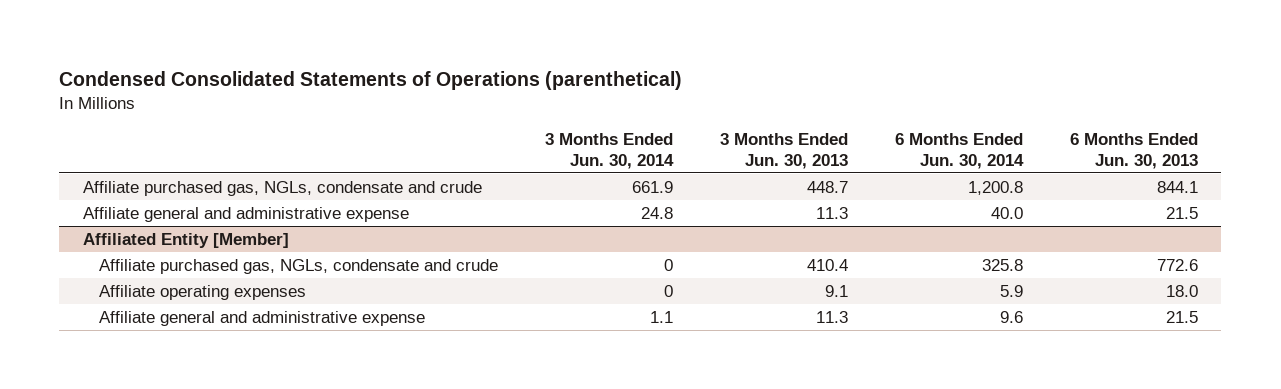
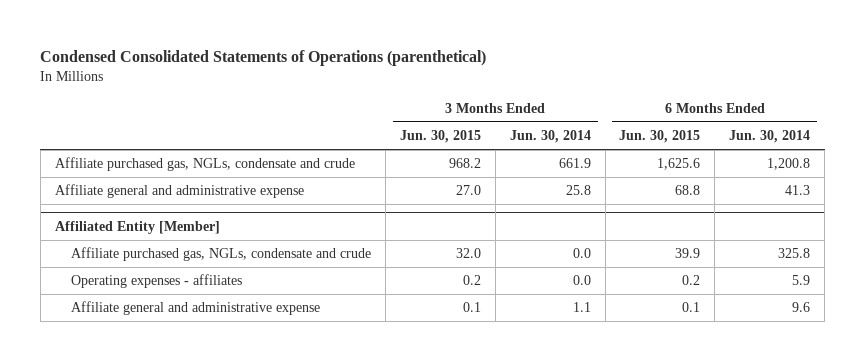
- | 3 Months Ended Jun. 30, 2014 | 3 Months Ended Jun. 30, 2013 | 6 Months Ended Jun. 30, 2014 | 6 Months Ended Jun. 30, 2013
+ | 3 Months Ended Jun. 30, 2015 | 3 Months Ended Jun. 30, 2014 | 6 Months Ended Jun. 30, 2015 | 6 Months Ended Jun. 30, 2014
- Affiliate general and administrative expense | 24.8 | 11.3 | 40.0 | 21.5
+ Affiliate general and administrative expense | 27.0 | 25.8 | 68.8 | 41.3
@ Affiliated Entity [Member]
- Affiliate purchased gas, NGLs, condensate and crude | 0 | 410.4 | 325.8 | 772.6
- Affiliate operating expenses | 0 | 9.1 | 5.9 | 18.0
+ Affiliate purchased gas, NGLs, condensate and crude | 32.0 | 0.0 | 39.9 | 325.8
+ Operating expenses - affiliates | 0.2 | 0.0 | 0.2 | 5.9

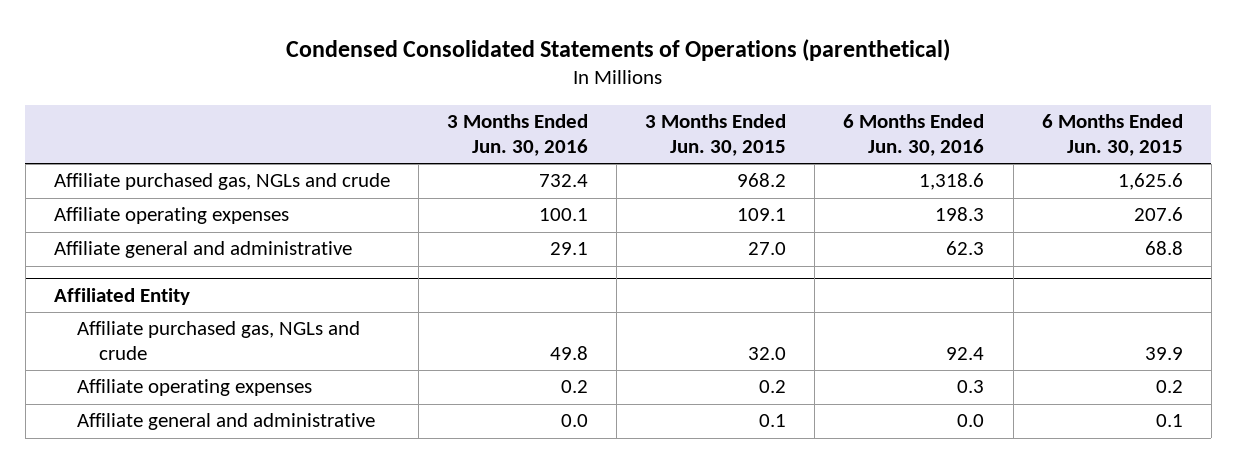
- | 3 Months Ended Jun. 30, 2015 | 3 Months Ended Jun. 30, 2014 | 6 Months Ended Jun. 30, 2015 | 6 Months Ended Jun. 30, 2014
+ | 3 Months Ended Jun. 30, 2016 | 3 Months Ended Jun. 30, 2015 | 6 Months Ended Jun. 30, 2016 | 6 Months Ended Jun. 30, 2015
- Affiliate purchased gas, NGLs, condensate and crude | 968.2 | 661.9 | 1,625.6 | 1,200.8
- Affiliate general and administrative expense | 27.0 | 25.8 | 68.8 | 41.3
- Affiliated Entity [Member]
- Affiliate purchased gas, NGLs, condensate and crude | 32.0 | 0.0 | 39.9 | 325.8
- Operating expenses - affiliates | 0.2 | 0.0 | 0.2 | 5.9
- Affiliate general and administrative expense | 0.1 | 1.1 | 0.1 | 9.6
+ Affiliate purchased gas, NGLs and crude | 732.4 | 968.2 | 1,318.6 | 1,625.6
+ Affiliate operating expenses | 100.1 | 109.1 | 198.3 | 207.6
+ Affiliate general and administrative | 29.1 | 27.0 | 62.3 | 68.8
+ Affiliated Entity
+ Affiliate purchased gas, NGLs and crude | 49.8 | 32.0 | 92.4 | 39.9
+ Affiliate operating expenses | 0.2 | 0.2 | 0.3 | 0.2
+ Affiliate general and administrative | 0.0 | 0.1 | 0.0 | 0.1

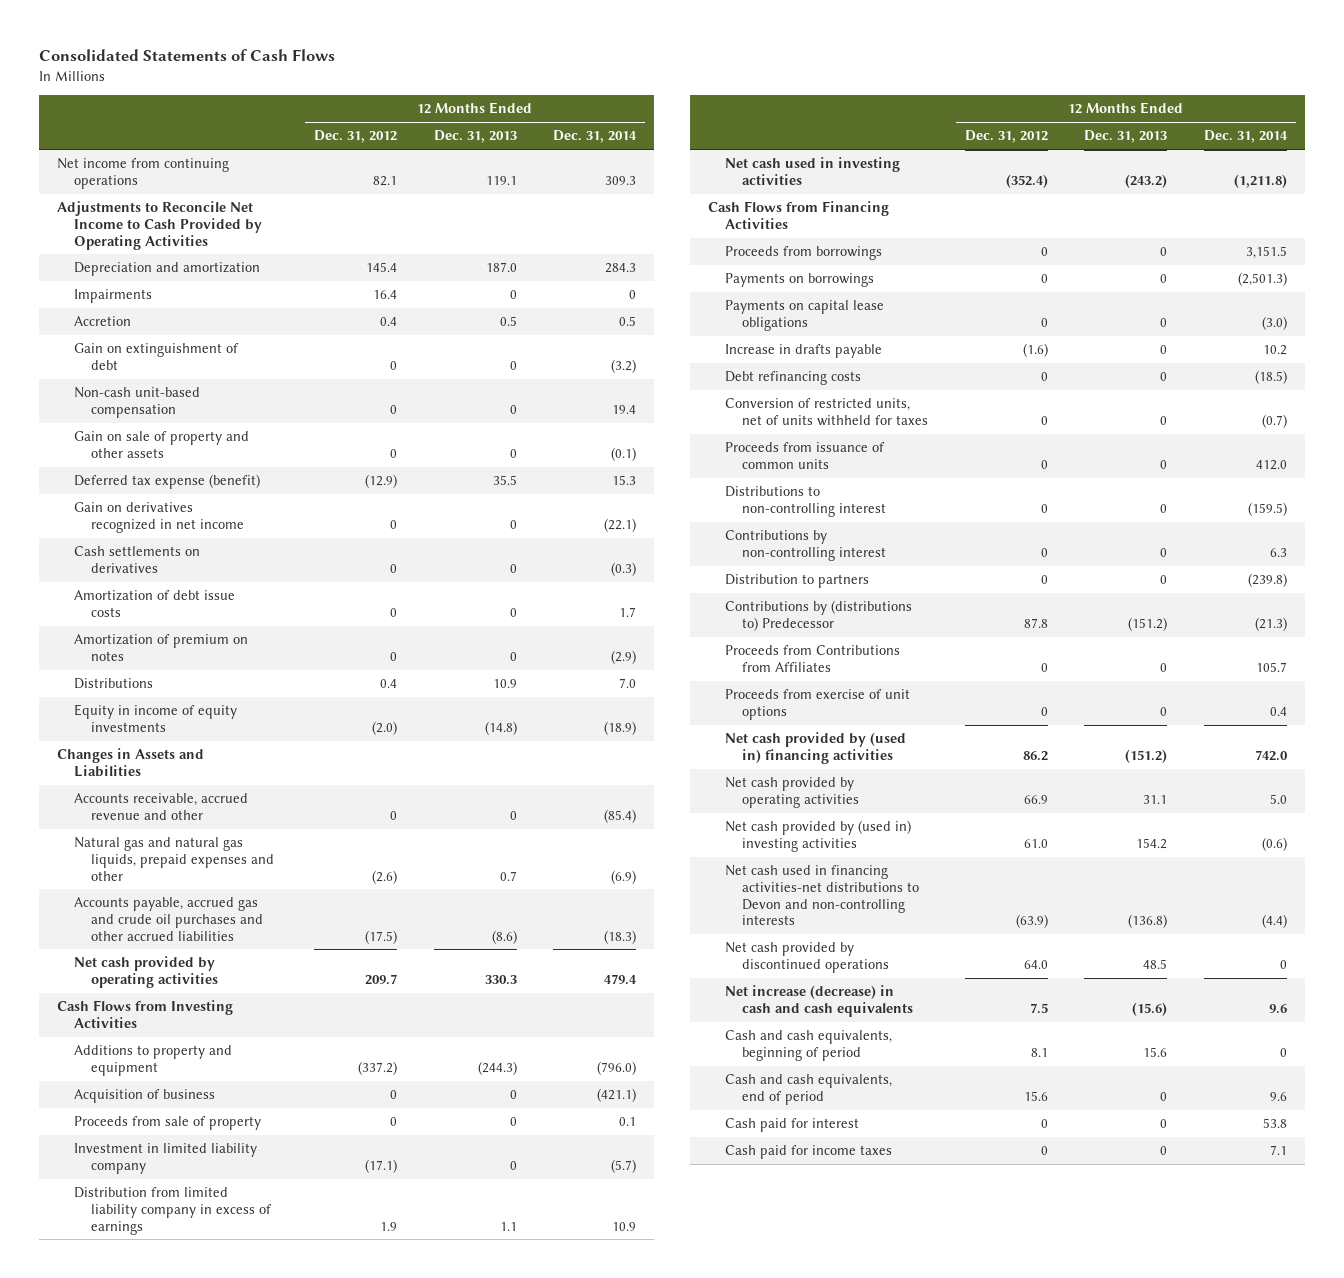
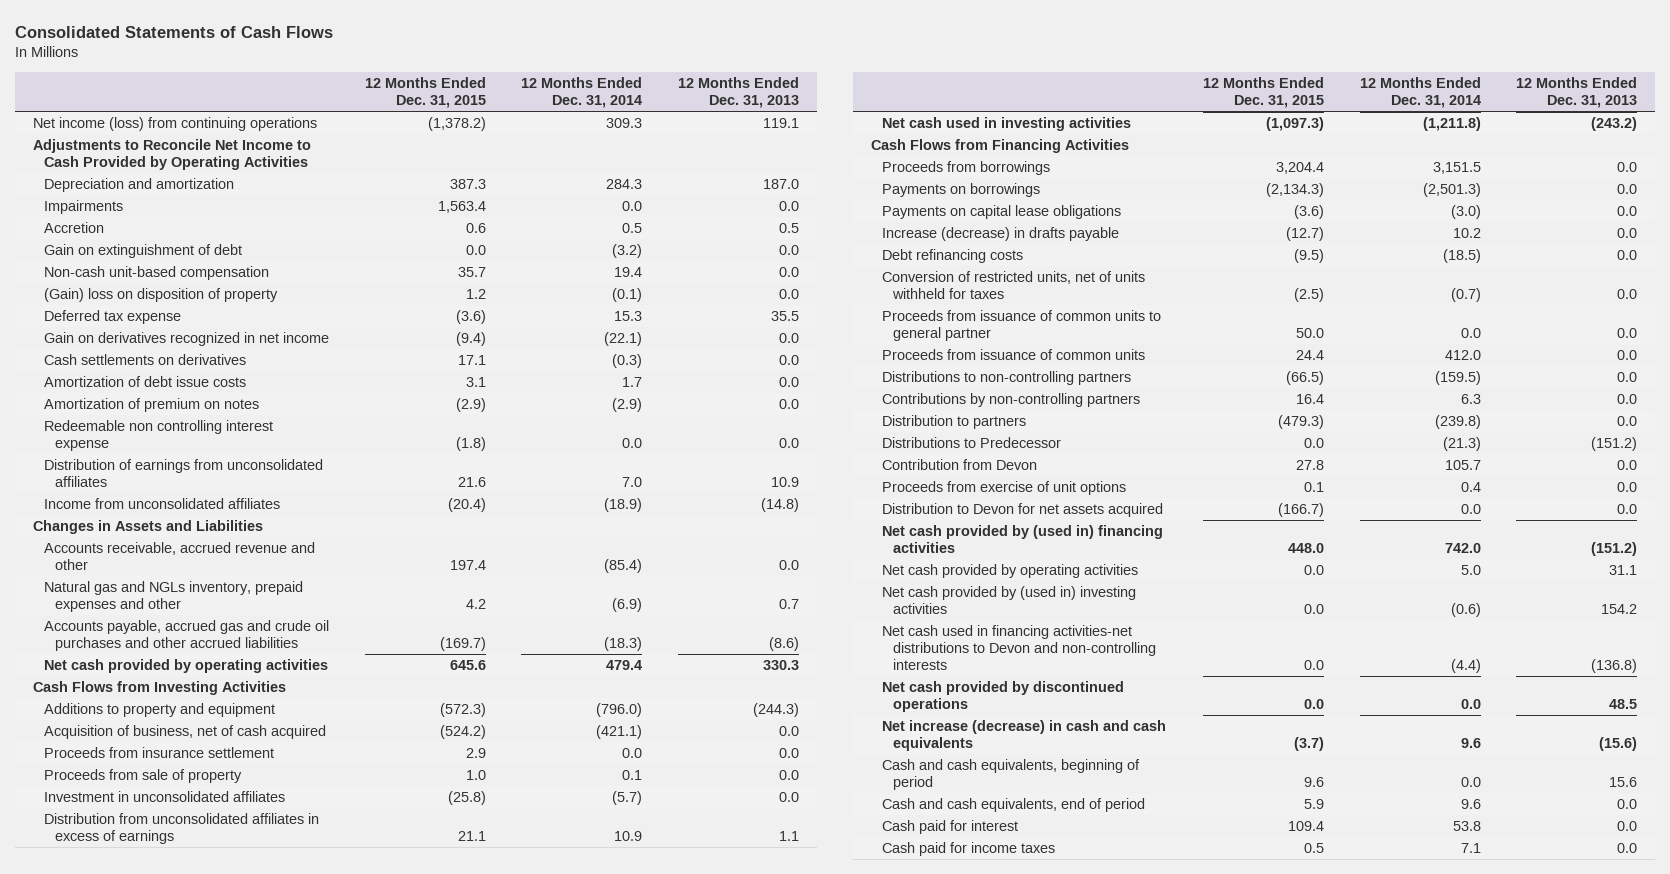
- | 12 Months Ended Dec. 31, 2012 | 12 Months Ended Dec. 31, 2013 | 12 Months Ended Dec. 31, 2014
+ | 12 Months Ended Dec. 31, 2015 | 12 Months Ended Dec. 31, 2014 | 12 Months Ended Dec. 31, 2013
- Net income from continuing operations | 82.1 | 119.1 | 309.3
+ Net income (loss) from continuing operations | (1,378.2) | 309.3 | 119.1
- Impairments | 16.4 | 0 | 0
+ Impairments | 1,563.4 | 0.0 | 0.0
- Gain on extinguishment of debt | 0 | 0 | (3.2)
- Non-cash unit-based compensation | 0 | 0 | 19.4
- Gain on sale of property and other assets | 0 | 0 | (0.1)
- Deferred tax expense (benefit) | (12.9) | 35.5 | 15.3
- Gain on derivatives recognized in net income | 0 | 0 | (22.1)
- Cash settlements on derivatives | 0 | 0 | (0.3)
- Amortization of debt issue costs | 0 | 0 | 1.7
- Amortization of premium on notes | 0 | 0 | (2.9)
- Distributions | 0.4 | 10.9 | 7.0
- Equity in income of equity investments | (2.0) | (14.8) | (18.9)
+ Gain on extinguishment of debt | 0.0 | (3.2) | 0.0
+ Non-cash unit-based compensation | 35.7 | 19.4 | 0.0
+ (Gain) loss on disposition of property | 1.2 | (0.1) | 0.0
+ Deferred tax expense | (3.6) | 15.3 | 35.5
+ Gain on derivatives recognized in net income | (9.4) | (22.1) | 0.0
+ Cash settlements on derivatives | 17.1 | (0.3) | 0.0
+ Amortization of debt issue costs | 3.1 | 1.7 | 0.0
+ Amortization of premium on notes | (2.9) | (2.9) | 0.0
+ Redeemable non controlling interest expense | (1.8) | 0.0 | 0.0
+ Distribution of earnings from unconsolidated affiliates | 21.6 | 7.0 | 10.9
+ Income from unconsolidated affiliates | (20.4) | (18.9) | (14.8)
- Accounts receivable, accrued revenue and other | 0 | 0 | (85.4)
- Natural gas and natural gas liquids, prepaid expenses and other | (2.6) | 0.7 | (6.9)
+ Accounts receivable, accrued revenue and other | 197.4 | (85.4) | 0.0
+ Natural gas and NGLs inventory, prepaid expenses and other | 4.2 | (6.9) | 0.7
- Acquisition of business | 0 | 0 | (421.1)
- Proceeds from sale of property | 0 | 0 | 0.1
- Investment in limited liability company | (17.1) | 0 | (5.7)
- Distribution from limited liability company in excess of earnings | 1.9 | 1.1 | 10.9
+ Acquisition of business, net of cash acquired | (524.2) | (421.1) | 0.0
+ Proceeds from insurance settlement | 2.9 | 0.0 | 0.0
+ Proceeds from sale of property | 1.0 | 0.1 | 0.0
+ Investment in unconsolidated affiliates | (25.8) | (5.7) | 0.0
+ Distribution from unconsolidated affiliates in excess of earnings | 21.1 | 10.9 | 1.1
- Proceeds from borrowings | 0 | 0 | 3,151.5
- Payments on borrowings | 0 | 0 | (2,501.3)
- Payments on capital lease obligations | 0 | 0 | (3.0)
- Increase in drafts payable | (1.6) | 0 | 10.2
- Debt refinancing costs | 0 | 0 | (18.5)
- Conversion of restricted units, net of units withheld for taxes | 0 | 0 | (0.7)
- Proceeds from issuance of common units | 0 | 0 | 412.0
- Distributions to non-controlling interest | 0 | 0 | (159.5)
- Contributions by non-controlling interest | 0 | 0 | 6.3
- Distribution to partners | 0 | 0 | (239.8)
- Contributions by (distributions to) Predecessor | 87.8 | (151.2) | (21.3)
- Proceeds from Contributions from Affiliates | 0 | 0 | 105.7
- Proceeds from exercise of unit options | 0 | 0 | 0.4
+ Proceeds from borrowings | 3,204.4 | 3,151.5 | 0.0
+ Payments on borrowings | (2,134.3) | (2,501.3) | 0.0
+ Payments on capital lease obligations | (3.6) | (3.0) | 0.0
+ Increase (decrease) in drafts payable | (12.7) | 10.2 | 0.0
+ Debt refinancing costs | (9.5) | (18.5) | 0.0
+ Conversion of restricted units, net of units withheld for taxes | (2.5) | (0.7) | 0.0
+ Proceeds from issuance of common units to general partner | 50.0 | 0.0 | 0.0
+ Proceeds from issuance of common units | 24.4 | 412.0 | 0.0
+ Distributions to non-controlling partners | (66.5) | (159.5) | 0.0
+ Contributions by non-controlling partners | 16.4 | 6.3 | 0.0
+ Distribution to partners | (479.3) | (239.8) | 0.0
+ Distributions to Predecessor | 0.0 | (21.3) | (151.2)
+ Contribution from Devon | 27.8 | 105.7 | 0.0
+ Proceeds from exercise of unit options | 0.1 | 0.4 | 0.0
+ Distribution to Devon for net assets acquired | (166.7) | 0.0 | 0.0
- Net cash provided by discontinued operations | 64.0 | 48.5 | 0
+ Net cash provided by discontinued operations | 0.0 | 0.0 | 48.5
- Cash and cash equivalents, beginning of period | 8.1 | 15.6 | 0
- Cash and cash equivalents, end of period | 15.6 | 0 | 9.6
- Cash paid for interest | 0 | 0 | 53.8
- Cash paid for income taxes | 0 | 0 | 7.1
+ Cash and cash equivalents, beginning of period | 9.6 | 0.0 | 15.6
+ Cash and cash equivalents, end of period | 5.9 | 9.6 | 0.0
+ Cash paid for interest | 109.4 | 53.8 | 0.0
+ Cash paid for income taxes | 0.5 | 7.1 | 0.0

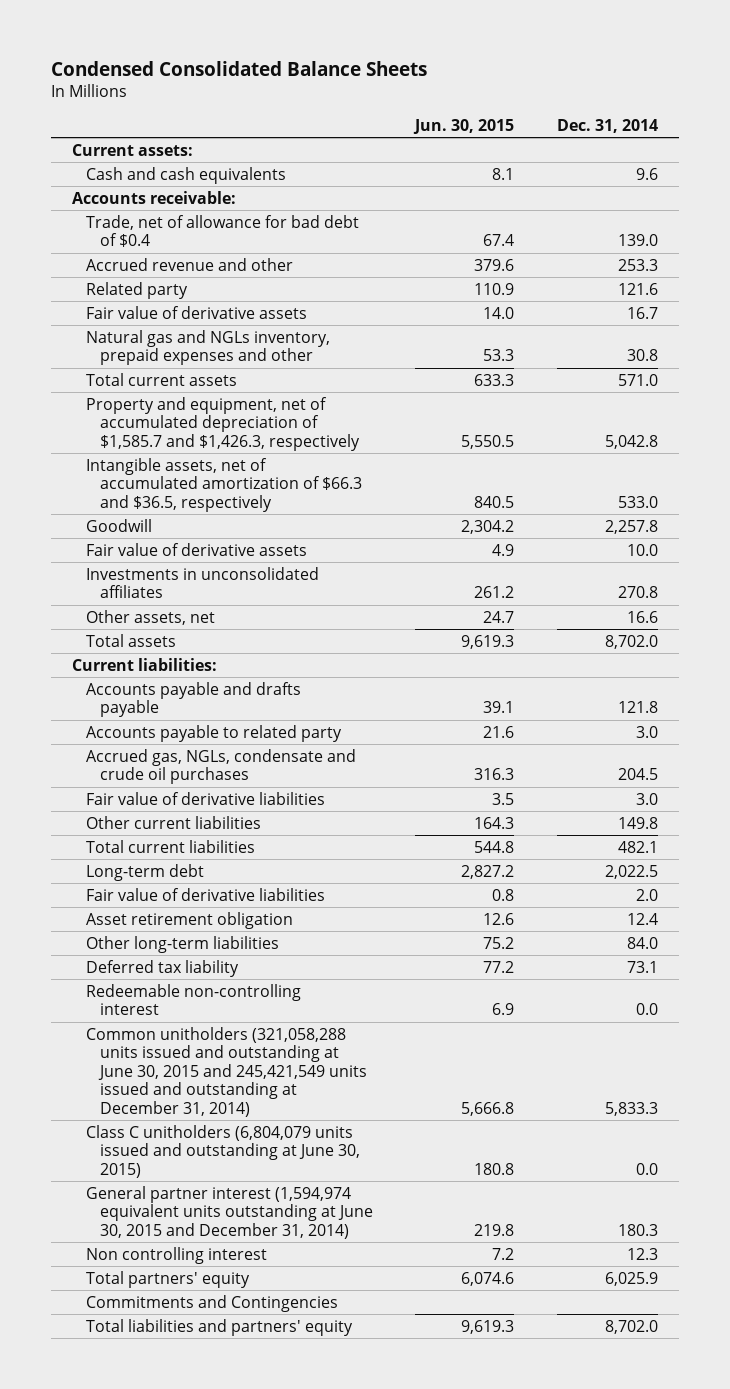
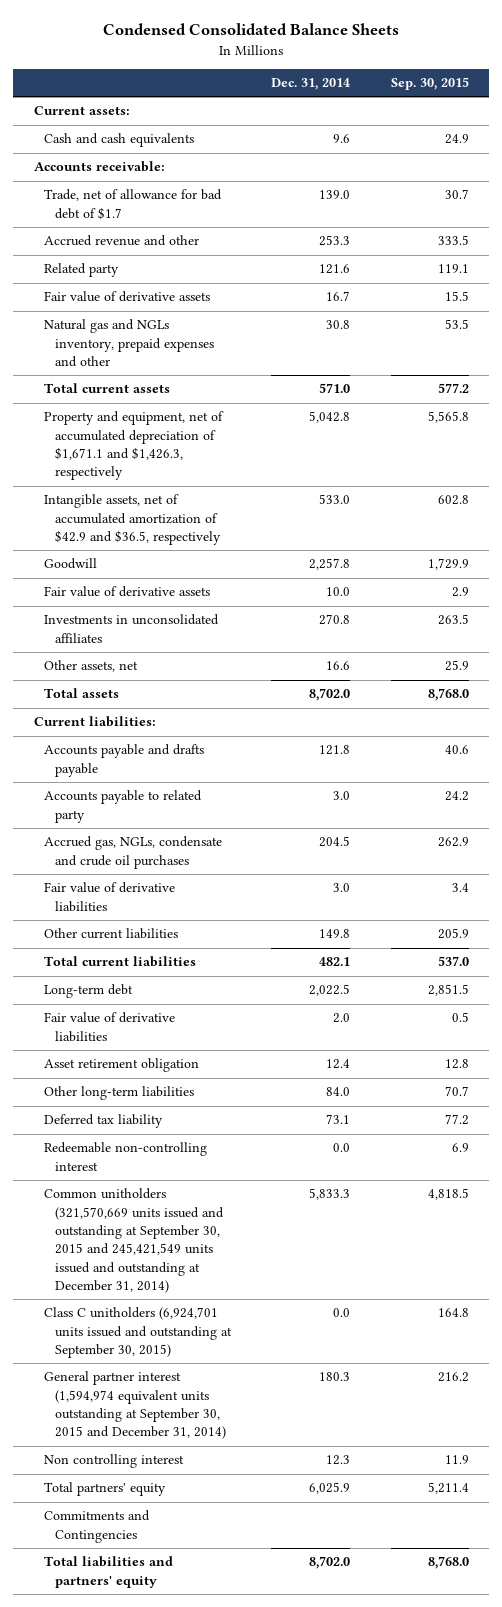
- | Jun. 30, 2015 | Dec. 31, 2014
+ | Dec. 31, 2014 | Sep. 30, 2015
- Trade, net of allowance for bad debt of $0.4 | 67.4 | 139.0
+ Trade, net of allowance for bad debt of $1.7 | 139.0 | 30.7
- Property and equipment, net of accumulated depreciation of $1,585.7 and $1,426.3, respectively | 5,550.5 | 5,042.8
- Intangible assets, net of accumulated amortization of $66.3 and $36.5, respectively | 840.5 | 533.0
+ Property and equipment, net of accumulated depreciation of $1,671.1 and $1,426.3, respectively | 5,042.8 | 5,565.8
+ Intangible assets, net of accumulated amortization of $42.9 and $36.5, respectively | 533.0 | 602.8
- Common unitholders (321,058,288 units issued and outstanding at June 30, 2015 and 245,421,549 units issued and outstanding at December 31, 2014) | 5,666.8 | 5,833.3
- Class C unitholders (6,804,079 units issued and outstanding at June 30, 2015) | 180.8 | 0.0
- General partner interest (1,594,974 equivalent units outstanding at June 30, 2015 and December 31, 2014) | 219.8 | 180.3
+ Common unitholders (321,570,669 units issued and outstanding at September 30, 2015 and 245,421,549 units issued and outstanding at December 31, 2014) | 5,833.3 | 4,818.5
+ Class C unitholders (6,924,701 units issued and outstanding at September 30, 2015) | 0.0 | 164.8
+ General partner interest (1,594,974 equivalent units outstanding at September 30, 2015 and December 31, 2014) | 180.3 | 216.2

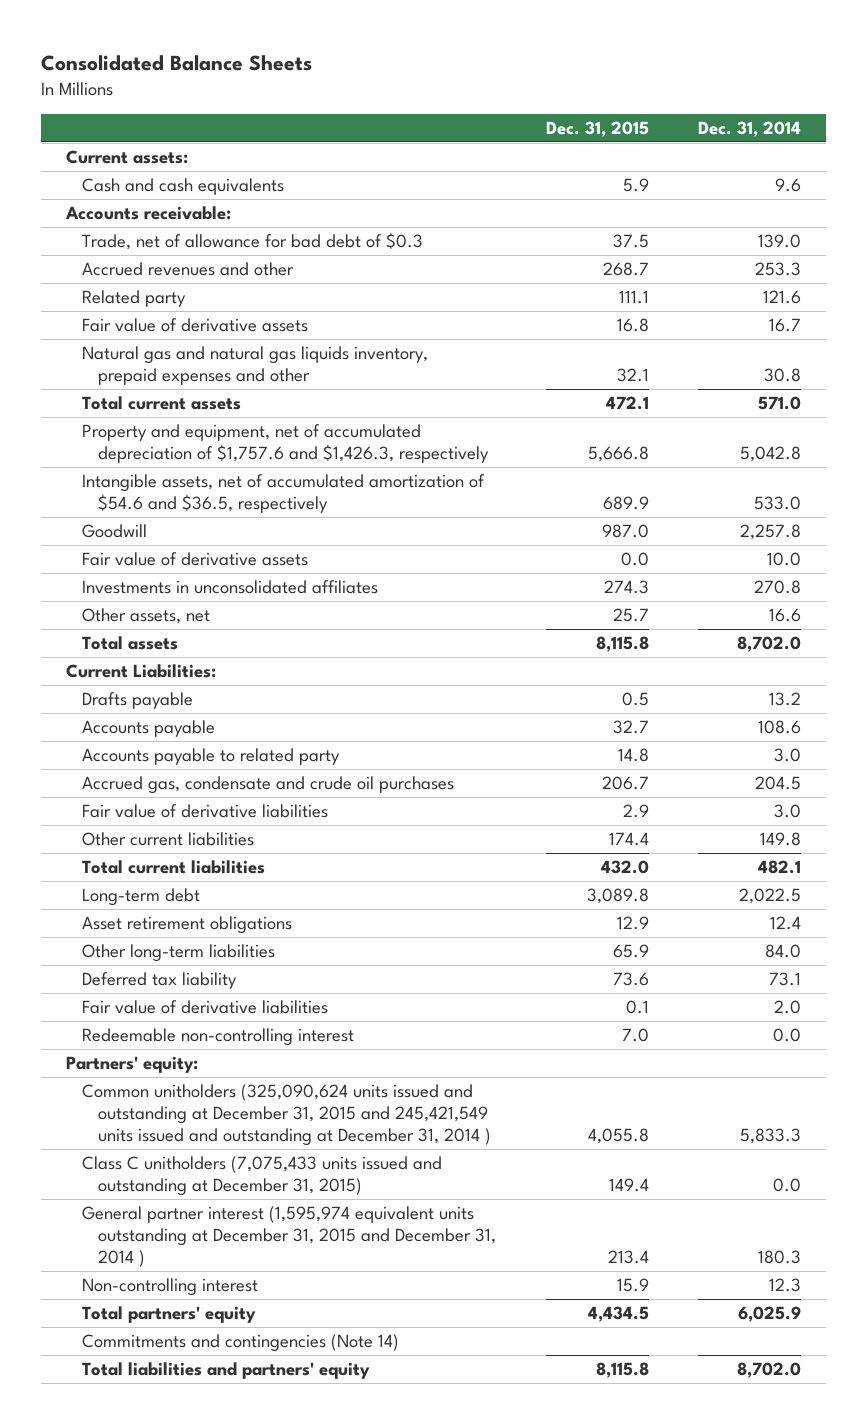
- Condensed Consolidated Balance Sheets
+ Consolidated Balance Sheets
- | Dec. 31, 2014 | Sep. 30, 2015
+ | Dec. 31, 2015 | Dec. 31, 2014
- Trade, net of allowance for bad debt of $1.7 | 139.0 | 30.7
- Accrued revenue and other | 253.3 | 333.5
+ Trade, net of allowance for bad debt of $0.3 | 37.5 | 139.0
+ Accrued revenues and other | 268.7 | 253.3
- Natural gas and NGLs inventory, prepaid expenses and other | 30.8 | 53.5
+ Natural gas and natural gas liquids inventory, prepaid expenses and other | 32.1 | 30.8
- Property and equipment, net of accumulated depreciation of $1,671.1 and $1,426.3, respectively | 5,042.8 | 5,565.8
- Intangible assets, net of accumulated amortization of $42.9 and $36.5, respectively | 533.0 | 602.8
+ Property and equipment, net of accumulated depreciation of $1,757.6 and $1,426.3, respectively | 5,666.8 | 5,042.8
+ Intangible assets, net of accumulated amortization of $54.6 and $36.5, respectively | 689.9 | 533.0
- Current liabilities:
- Accounts payable and drafts payable | 121.8 | 40.6
+ Current Liabilities:
+ Drafts payable | 0.5 | 13.2
+ Accounts payable | 32.7 | 108.6
- Accrued gas, NGLs, condensate and crude oil purchases | 204.5 | 262.9
+ Accrued gas, condensate and crude oil purchases | 206.7 | 204.5
- Asset retirement obligation | 12.4 | 12.8
+ Asset retirement obligations | 12.9 | 12.4
moved down: Fair value of derivative liabilities | 0.1 | 2.0
- Common unitholders (321,570,669 units issued and outstanding at September 30, 2015 and 245,421,549 units issued and outstanding at December 31, 2014) | 5,833.3 | 4,818.5
- Class C unitholders (6,924,701 units issued and outstanding at September 30, 2015) | 0.0 | 164.8
- General partner interest (1,594,974 equivalent units outstanding at September 30, 2015 and December 31, 2014) | 180.3 | 216.2
- Non controlling interest | 12.3 | 11.9
+ Partners' equity:
+ Common unitholders (325,090,624 units issued and outstanding at December 31, 2015 and 245,421,549 units issued and outstanding at December 31, 2014 ) | 4,055.8 | 5,833.3
+ Class C unitholders (7,075,433 units issued and outstanding at December 31, 2015) | 149.4 | 0.0
+ General partner interest (1,595,974 equivalent units outstanding at December 31, 2015 and December 31, 2014 ) | 213.4 | 180.3
+ Non-controlling interest | 15.9 | 12.3
- Commitments and Contingencies
+ Commitments and contingencies (Note 14)

